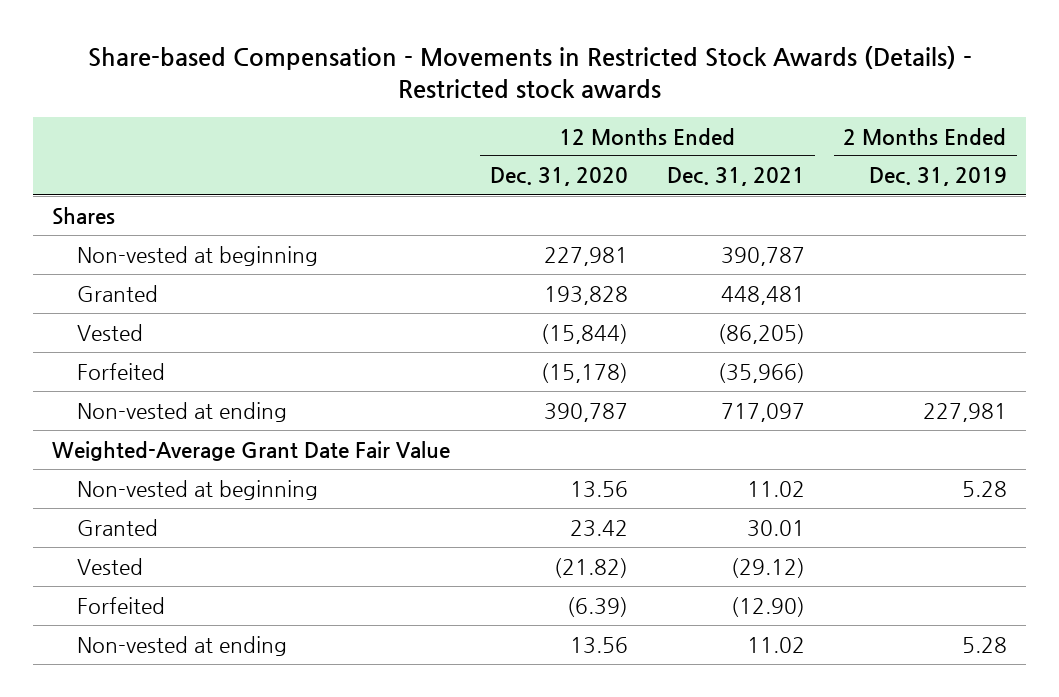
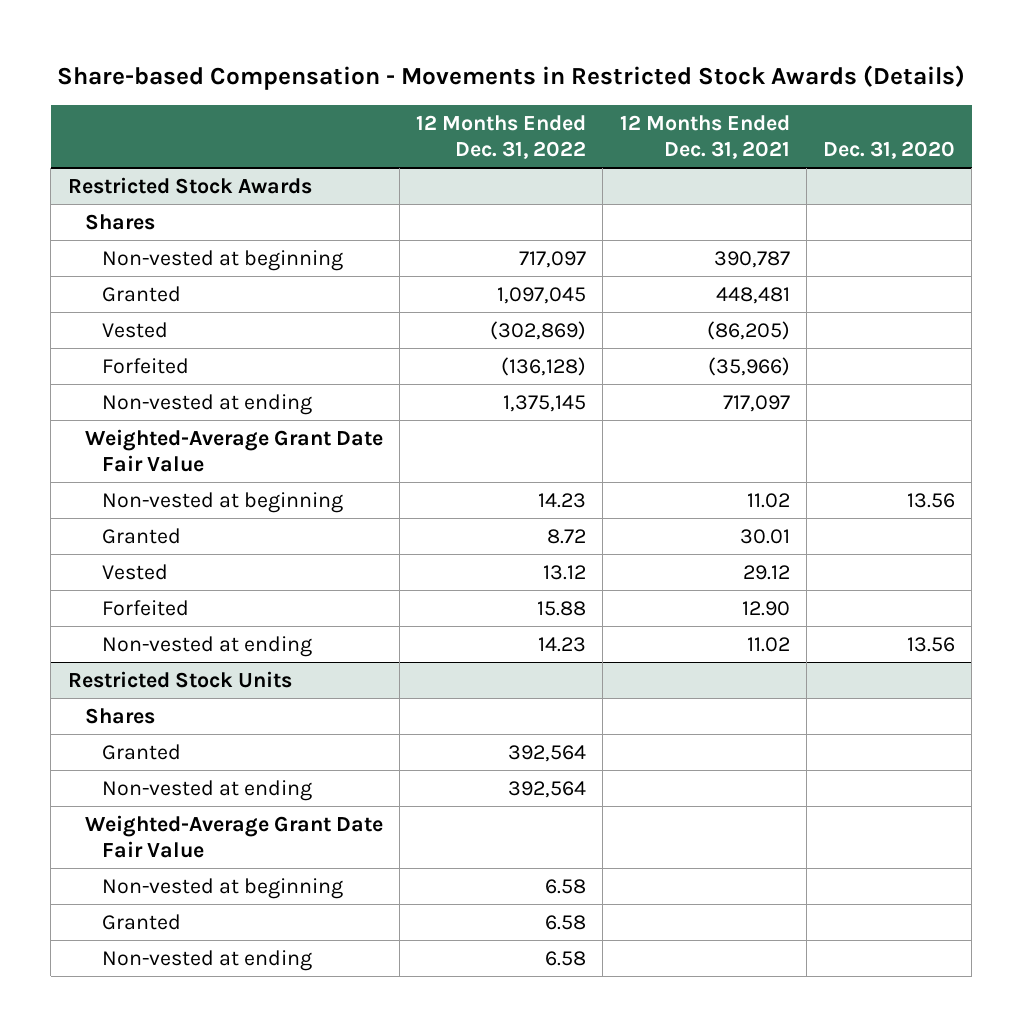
- Share-based Compensation - Movements in Restricted Stock Awards (Details) - Restricted stock awards
+ Share-based Compensation - Movements in Restricted Stock Awards (Details)
- | 12 Months Ended Dec. 31, 2020 | 12 Months Ended Dec. 31, 2021 | 2 Months Ended Dec. 31, 2019
+ | 12 Months Ended Dec. 31, 2022 | 12 Months Ended Dec. 31, 2021 | Dec. 31, 2020
+ Restricted Stock Awards
- Vested | (21.82) | (29.12) |
- Forfeited | (6.39) | (12.90) |
+ Vested | 13.12 | 29.12 |
+ Forfeited | 15.88 | 12.90 |
+ Restricted Stock Units
+ Shares
+ Granted | 392,564 | |
+ Non-vested at ending | 392,564 | |
+ Weighted-Average Grant Date Fair Value
+ Non-vested at beginning | 6.58 | |
+ Granted | 6.58 | |
+ Non-vested at ending | 6.58 | |

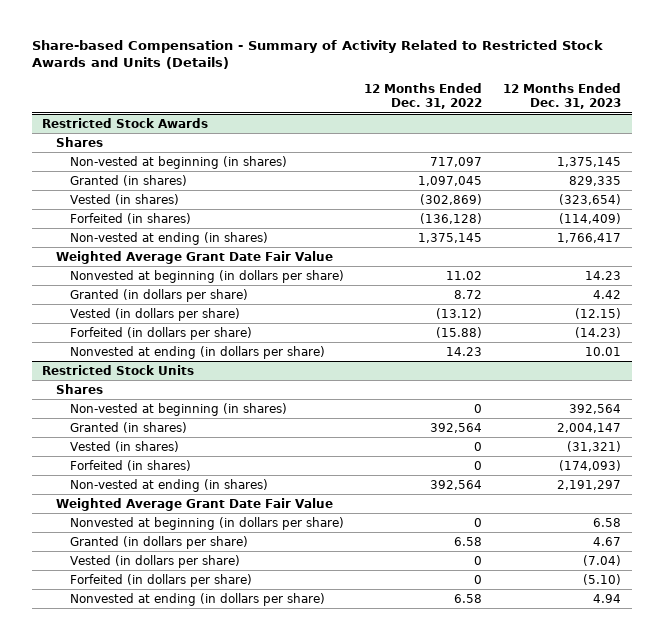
- Share-based Compensation - Movements in Restricted Stock Awards (Details)
+ Share-based Compensation - Summary of Activity Related to Restricted Stock Awards and Units (Details)
- | 12 Months Ended Dec. 31, 2022 | 12 Months Ended Dec. 31, 2021 | Dec. 31, 2020
+ | 12 Months Ended Dec. 31, 2022 | 12 Months Ended Dec. 31, 2023
@ Restricted Stock Awards
- Non-vested at beginning | 717,097 | 390,787 |
- Granted | 1,097,045 | 448,481 |
- Vested | (302,869) | (86,205) |
- Forfeited | (136,128) | (35,966) |
- Non-vested at ending | 1,375,145 | 717,097 |
- Weighted-Average Grant Date Fair Value
- Non-vested at beginning | 14.23 | 11.02 | 13.56
- Granted | 8.72 | 30.01 |
- Vested | 13.12 | 29.12 |
- Forfeited | 15.88 | 12.90 |
- Non-vested at ending | 14.23 | 11.02 | 13.56
+ Non-vested at beginning (in shares) | 717,097 | 1,375,145
+ Granted (in shares) | 1,097,045 | 829,335
+ Vested (in shares) | (302,869) | (323,654)
+ Forfeited (in shares) | (136,128) | (114,409)
+ Non-vested at ending (in shares) | 1,375,145 | 1,766,417
+ Weighted Average Grant Date Fair Value
+ Nonvested at beginning (in dollars per share) | 11.02 | 14.23
+ Granted (in dollars per share) | 8.72 | 4.42
+ Vested (in dollars per share) | (13.12) | (12.15)
+ Forfeited (in dollars per share) | (15.88) | (14.23)
+ Nonvested at ending (in dollars per share) | 14.23 | 10.01
@ Restricted Stock Units
- Granted | 392,564 | |
- Non-vested at ending | 392,564 | |
- Weighted-Average Grant Date Fair Value
- Non-vested at beginning | 6.58 | |
- Granted | 6.58 | |
- Non-vested at ending | 6.58 | |
+ Non-vested at beginning (in shares) | 0 | 392,564
+ Granted (in shares) | 392,564 | 2,004,147
+ Vested (in shares) | 0 | (31,321)
+ Forfeited (in shares) | 0 | (174,093)
+ Non-vested at ending (in shares) | 392,564 | 2,191,297
+ Weighted Average Grant Date Fair Value
+ Nonvested at beginning (in dollars per share) | 0 | 6.58
+ Granted (in dollars per share) | 6.58 | 4.67
+ Vested (in dollars per share) | 0 | (7.04)
+ Forfeited (in dollars per share) | 0 | (5.10)
+ Nonvested at ending (in dollars per share) | 6.58 | 4.94

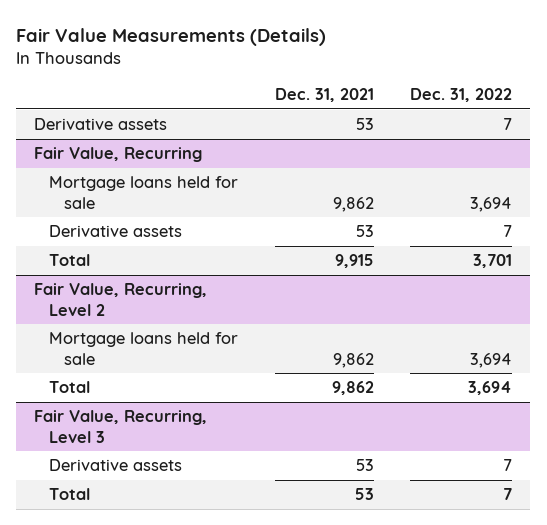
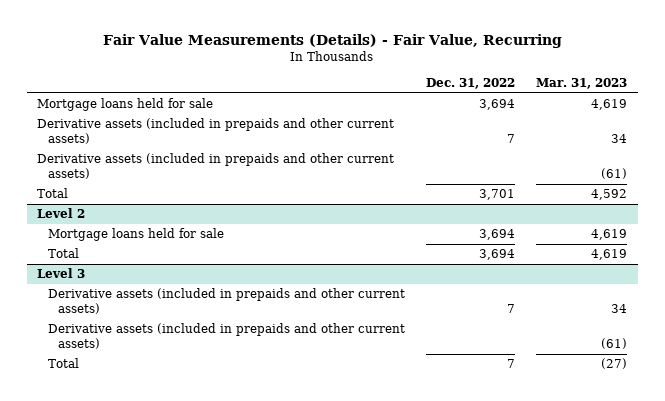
- Fair Value Measurements (Details)
+ Fair Value Measurements (Details) - Fair Value, Recurring
- | Dec. 31, 2021 | Dec. 31, 2022
+ | Dec. 31, 2022 | Mar. 31, 2023
- Derivative assets | 53 | 7
- Fair Value, Recurring
- Derivative assets | 53 | 7
+ Derivative assets (included in prepaids and other current assets) | 7 | 34
+ Derivative assets (included in prepaids and other current assets) | | (61)
- Fair Value, Recurring, Level 2
+ Level 2
- Fair Value, Recurring, Level 3
- Derivative assets | 53 | 7
+ Level 3
+ Derivative assets (included in prepaids and other current assets) | 7 | 34
+ Derivative assets (included in prepaids and other current assets) | | (61)

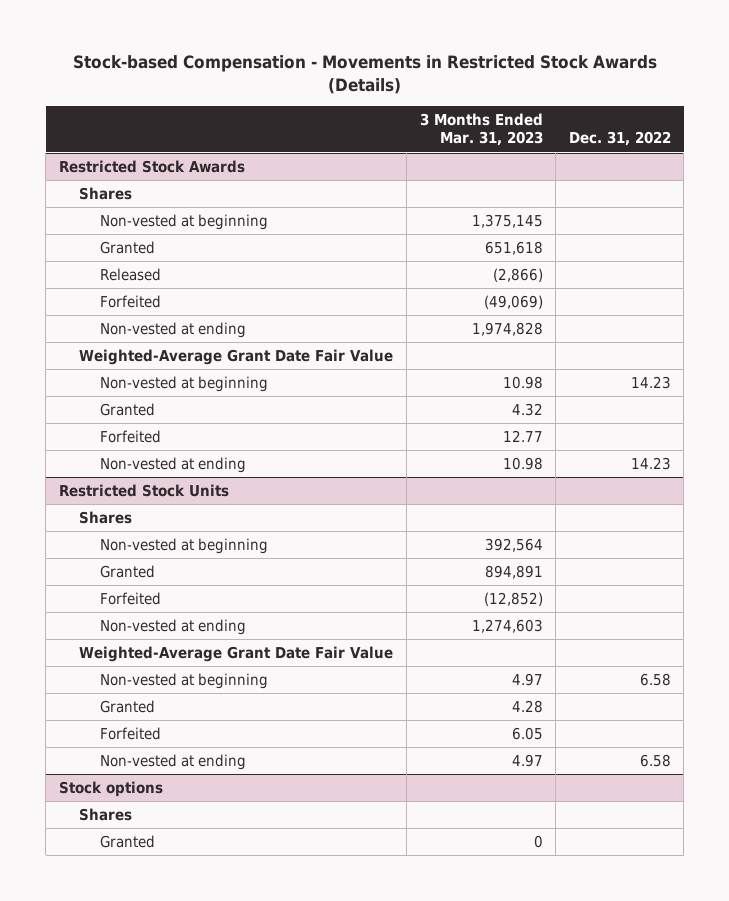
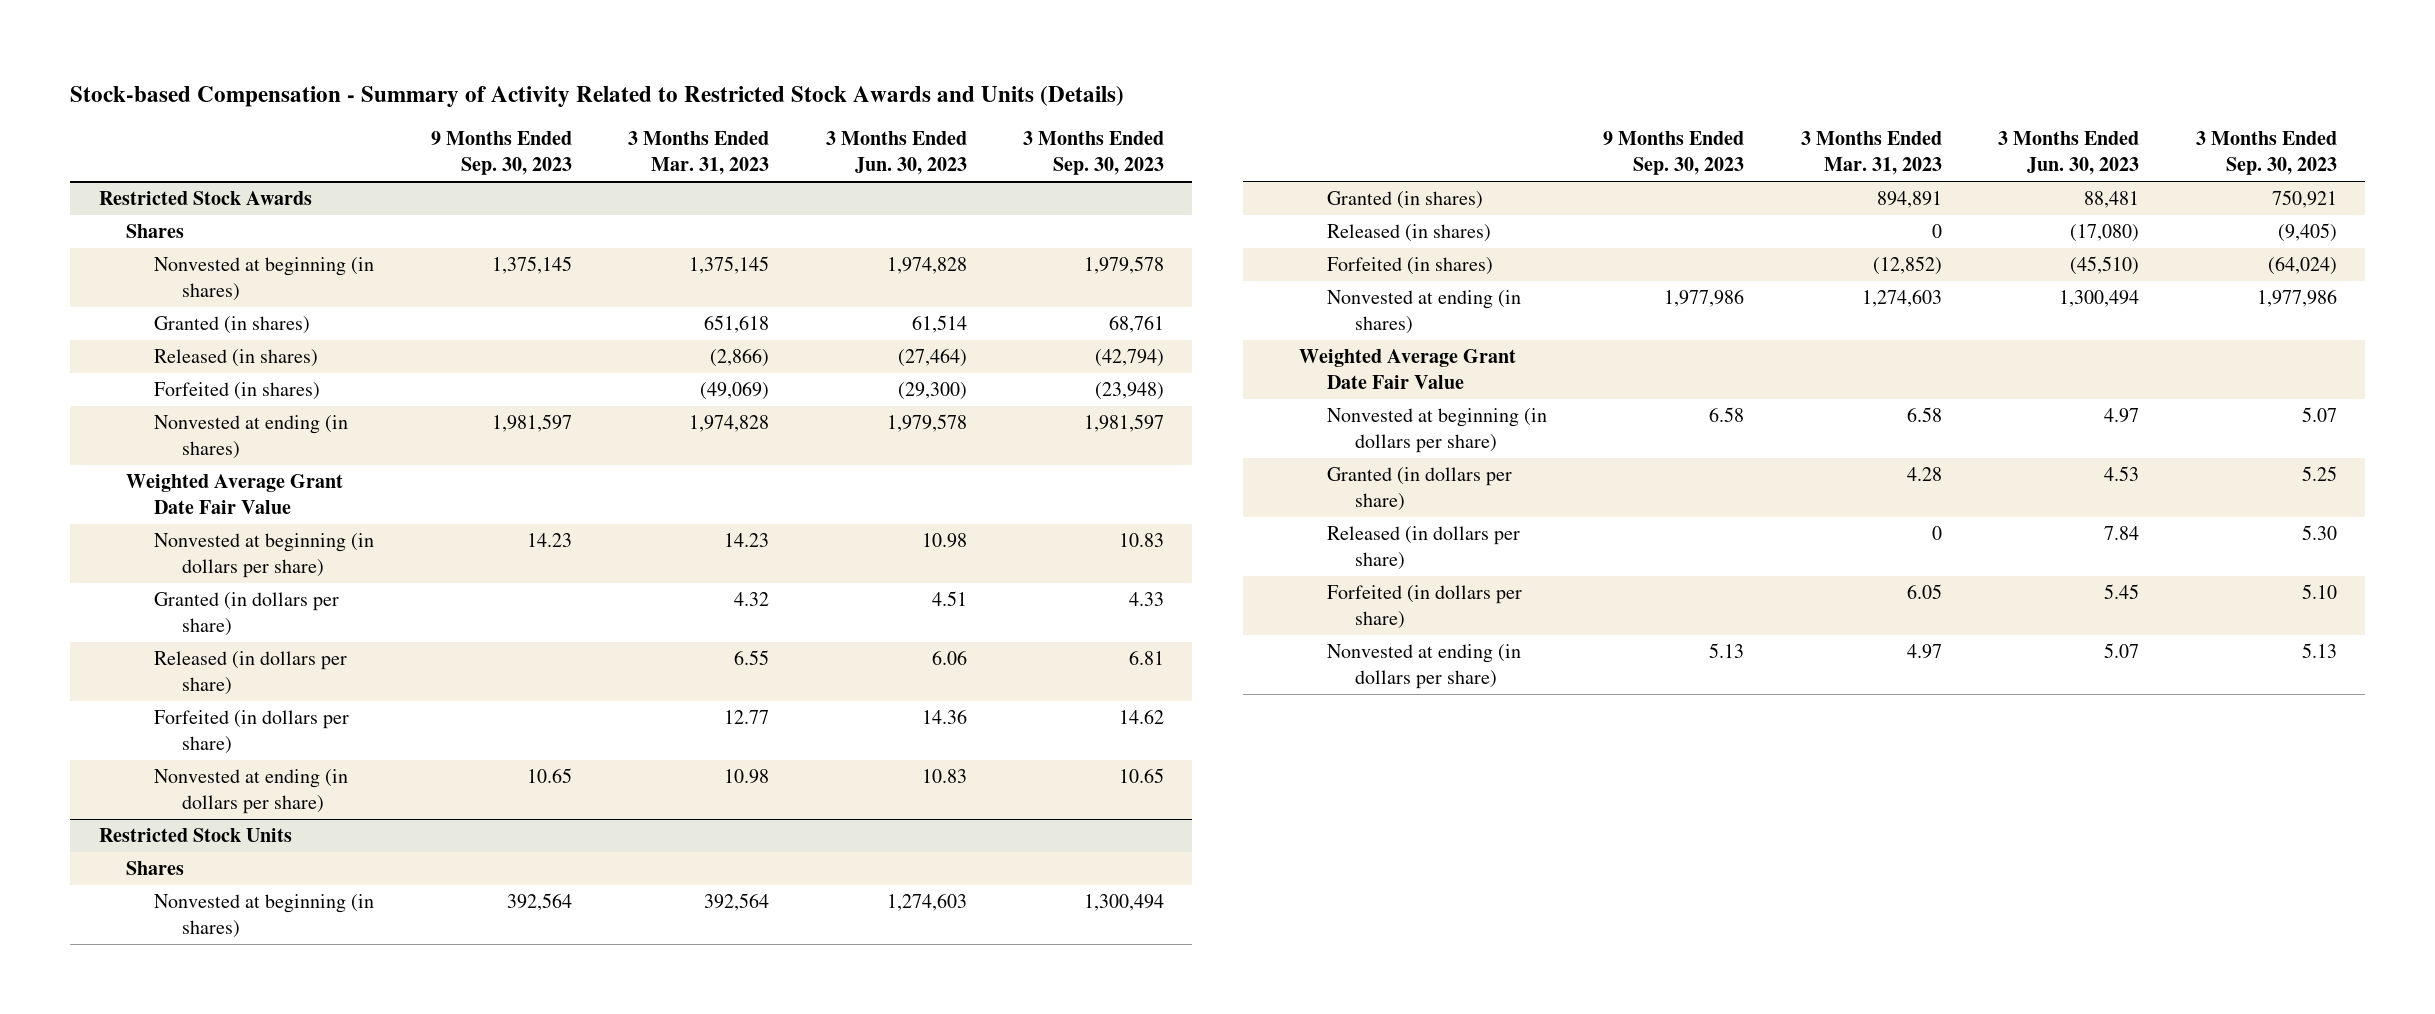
- Stock-based Compensation - Movements in Restricted Stock Awards (Details)
+ Stock-based Compensation - Summary of Activity Related to Restricted Stock Awards and Units (Details)
- | 3 Months Ended Mar. 31, 2023 | Dec. 31, 2022
+ | 9 Months Ended Sep. 30, 2023 | 3 Months Ended Mar. 31, 2023 | 3 Months Ended Jun. 30, 2023 | 3 Months Ended Sep. 30, 2023
@ Restricted Stock Awards
- Non-vested at beginning | 1,375,145 |
- Granted | 651,618 |
- Released | (2,866) |
- Forfeited | (49,069) |
- Non-vested at ending | 1,974,828 |
- Weighted-Average Grant Date Fair Value
- Non-vested at beginning | 10.98 | 14.23
- Granted | 4.32 |
- Forfeited | 12.77 |
- Non-vested at ending | 10.98 | 14.23
+ Nonvested at beginning (in shares) | 1,375,145 | 1,375,145 | 1,974,828 | 1,979,578
+ Granted (in shares) | | 651,618 | 61,514 | 68,761
+ Released (in shares) | | (2,866) | (27,464) | (42,794)
+ Forfeited (in shares) | | (49,069) | (29,300) | (23,948)
+ Nonvested at ending (in shares) | 1,981,597 | 1,974,828 | 1,979,578 | 1,981,597
+ Weighted Average Grant Date Fair Value
+ Nonvested at beginning (in dollars per share) | 14.23 | 14.23 | 10.98 | 10.83
+ Granted (in dollars per share) | | 4.32 | 4.51 | 4.33
+ Released (in dollars per share) | | 6.55 | 6.06 | 6.81
+ Forfeited (in dollars per share) | | 12.77 | 14.36 | 14.62
+ Nonvested at ending (in dollars per share) | 10.65 | 10.98 | 10.83 | 10.65
@ Restricted Stock Units
- Non-vested at beginning | 392,564 |
- Granted | 894,891 |
- Forfeited | (12,852) |
- Non-vested at ending | 1,274,603 |
- Weighted-Average Grant Date Fair Value
- Non-vested at beginning | 4.97 | 6.58
- Granted | 4.28 |
- Forfeited | 6.05 |
- Non-vested at ending | 4.97 | 6.58
- Stock options
- Shares
- Granted | 0 |
@ Restricted Stock Units
+ Nonvested at beginning (in shares) | 392,564 | 392,564 | 1,274,603 | 1,300,494
+ Granted (in shares) | | 894,891 | 88,481 | 750,921
+ Released (in shares) | | 0 | (17,080) | (9,405)
+ Forfeited (in shares) | | (12,852) | (45,510) | (64,024)
+ Nonvested at ending (in shares) | 1,977,986 | 1,274,603 | 1,300,494 | 1,977,986
+ Weighted Average Grant Date Fair Value
+ Nonvested at beginning (in dollars per share) | 6.58 | 6.58 | 4.97 | 5.07
+ Granted (in dollars per share) | | 4.28 | 4.53 | 5.25
+ Released (in dollars per share) | | 0 | 7.84 | 5.30
+ Forfeited (in dollars per share) | | 6.05 | 5.45 | 5.10
+ Nonvested at ending (in dollars per share) | 5.13 | 4.97 | 5.07 | 5.13

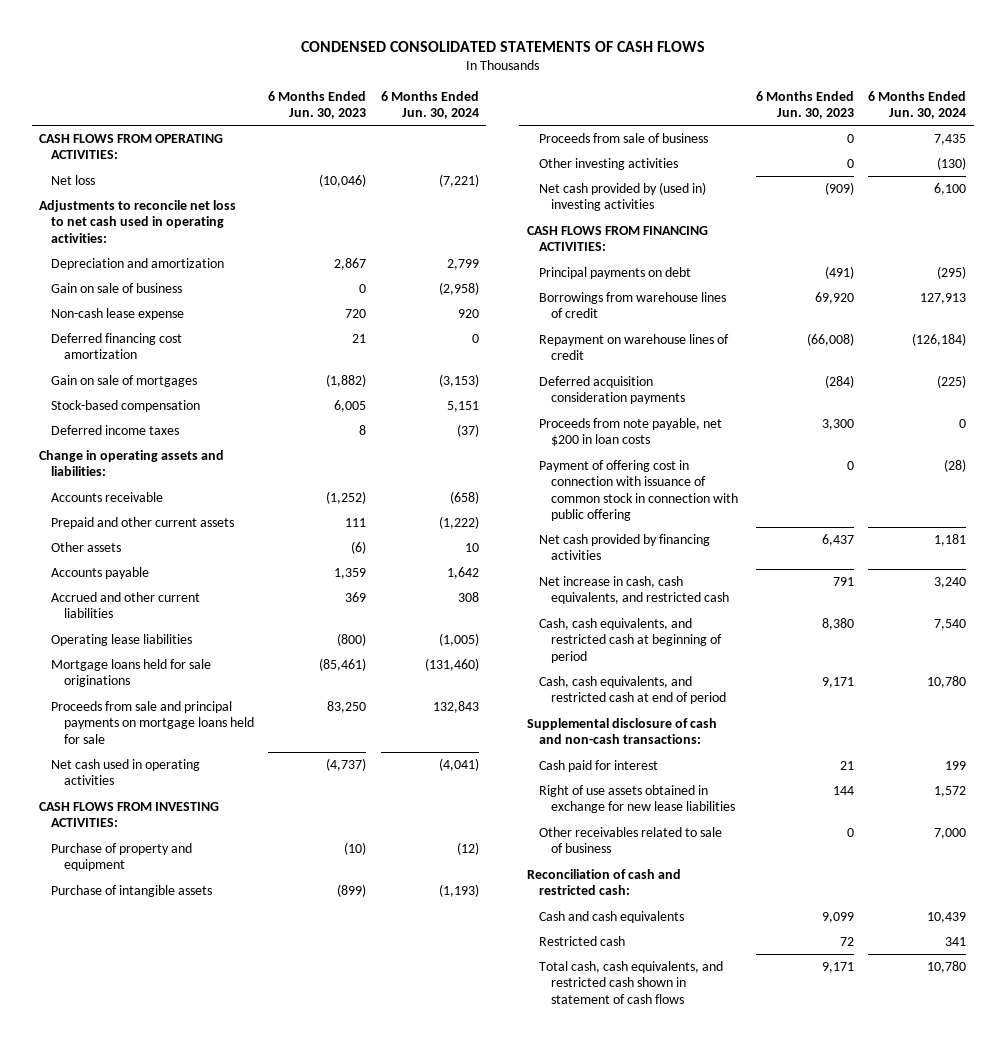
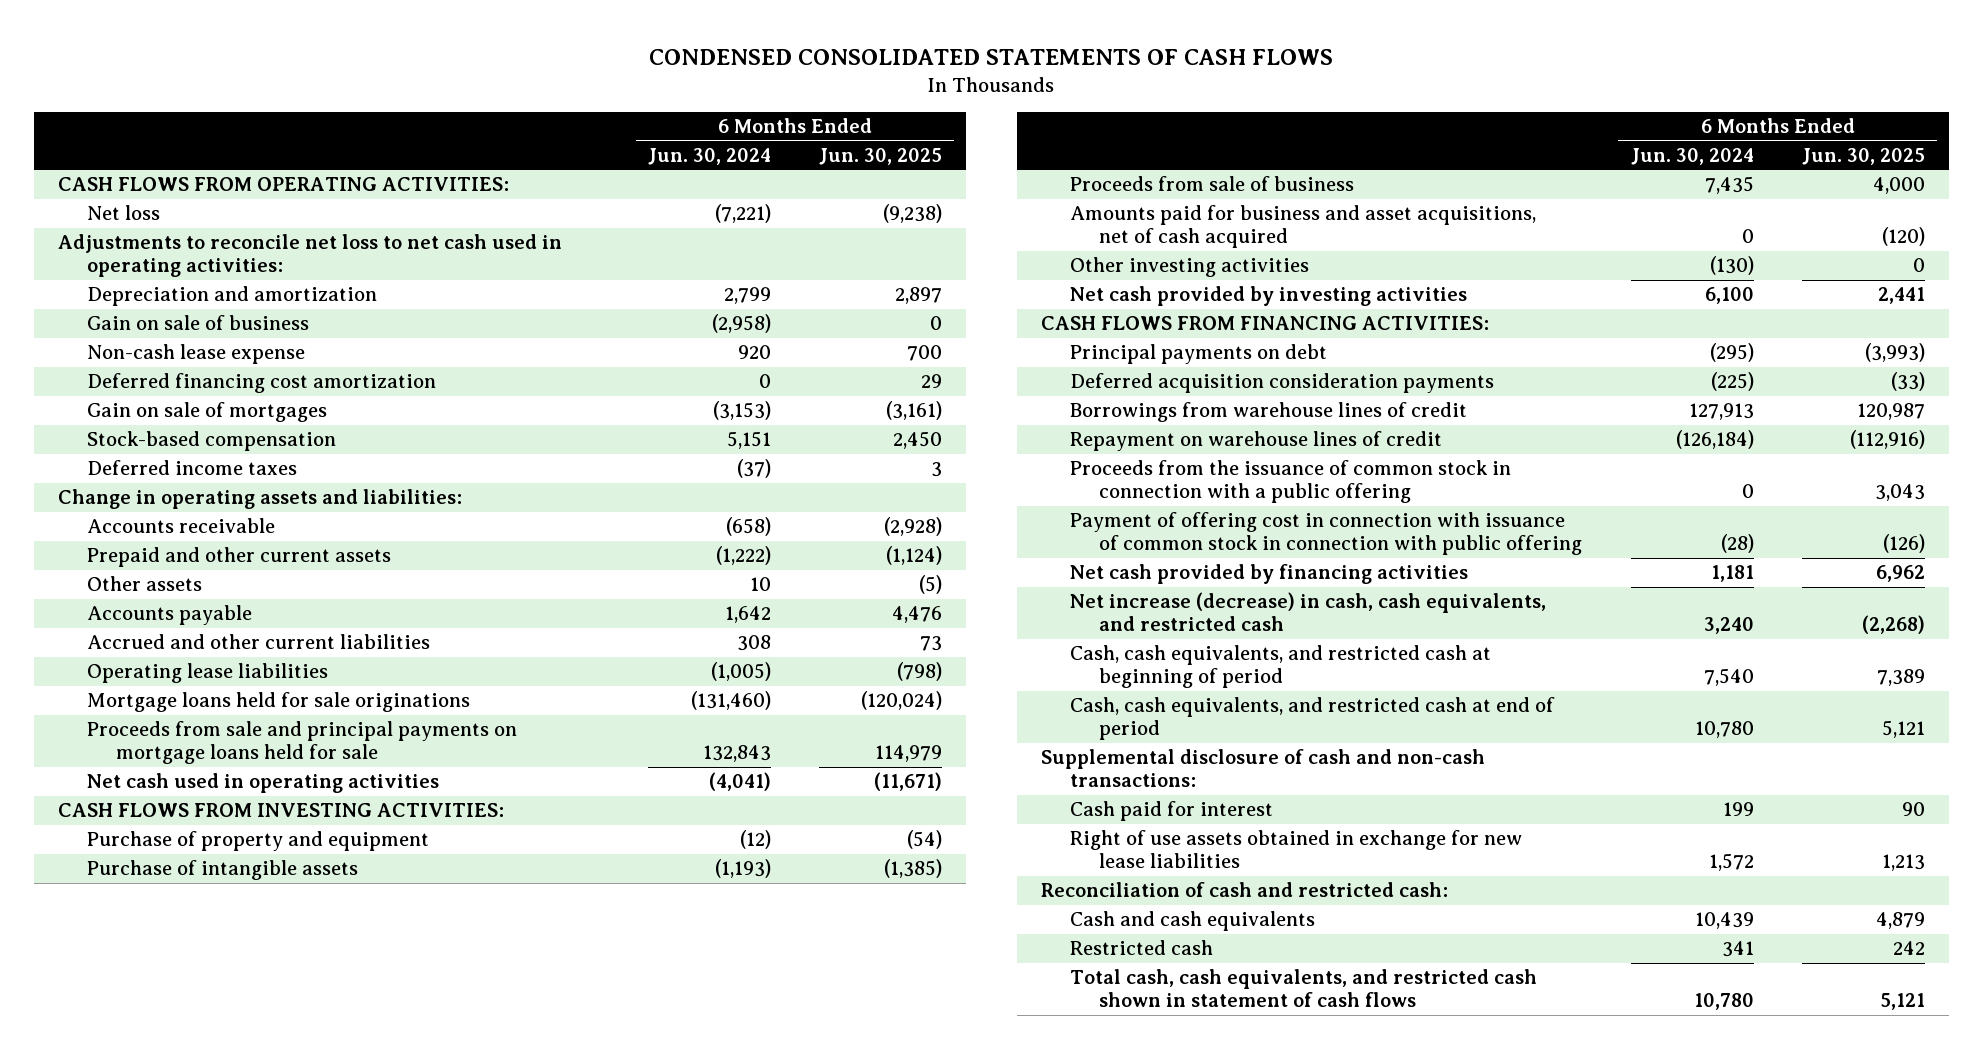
- | 6 Months Ended Jun. 30, 2023 | 6 Months Ended Jun. 30, 2024
+ | 6 Months Ended Jun. 30, 2024 | 6 Months Ended Jun. 30, 2025
+ Amounts paid for business and asset acquisitions, net of cash acquired | 0 | (120)
- Net cash provided by (used in) investing activities | (909) | 6,100
+ Net cash provided by investing activities | 6,100 | 2,441
moved up: Deferred acquisition consideration payments | (225) | (33)
- Proceeds from note payable, net $200 in loan costs | 3,300 | 0
+ Proceeds from the issuance of common stock in connection with a public offering | 0 | 3,043
- Net increase in cash, cash equivalents, and restricted cash | 791 | 3,240
+ Net increase (decrease) in cash, cash equivalents, and restricted cash | 3,240 | (2,268)
- Other receivables related to sale of business | 0 | 7,000

